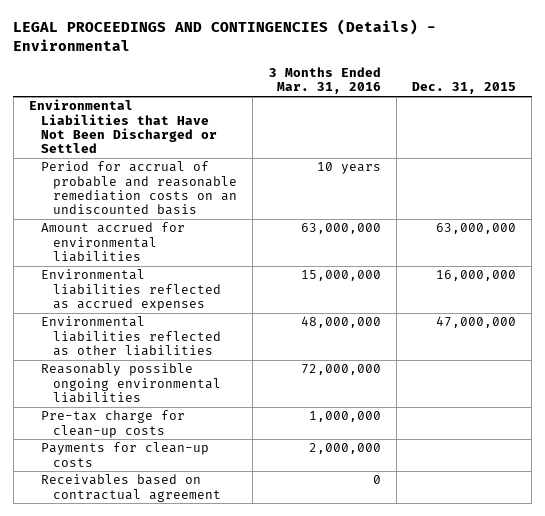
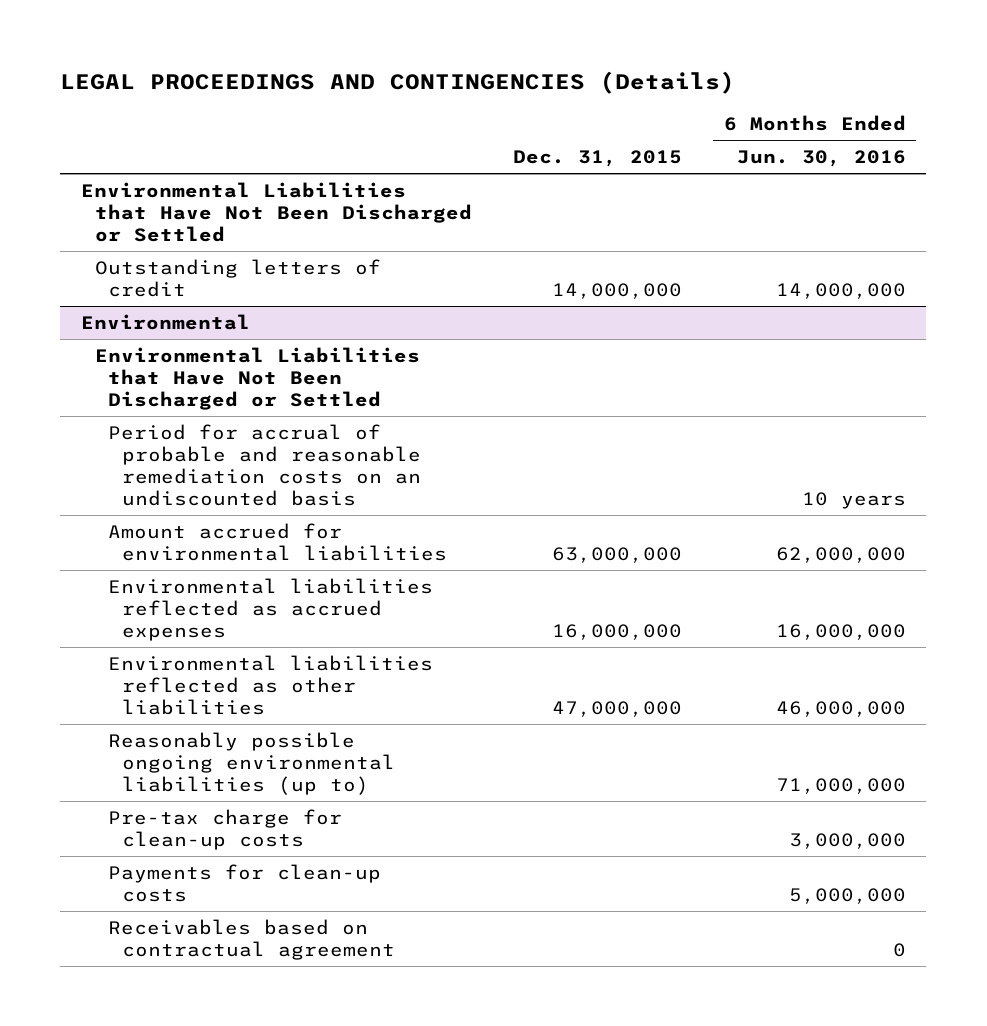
- LEGAL PROCEEDINGS AND CONTINGENCIES (Details) - Environmental
+ LEGAL PROCEEDINGS AND CONTINGENCIES (Details)
- | 3 Months Ended Mar. 31, 2016 | Dec. 31, 2015
+ | Dec. 31, 2015 | 6 Months Ended Jun. 30, 2016
- Period for accrual of probable and reasonable remediation costs on an undiscounted basis | 10 years |
- Amount accrued for environmental liabilities | 63,000,000 | 63,000,000
- Environmental liabilities reflected as accrued expenses | 15,000,000 | 16,000,000
- Environmental liabilities reflected as other liabilities | 48,000,000 | 47,000,000
- Reasonably possible ongoing environmental liabilities | 72,000,000 |
- Pre-tax charge for clean-up costs | 1,000,000 |
- Payments for clean-up costs | 2,000,000 |
- Receivables based on contractual agreement | 0 |
+ Outstanding letters of credit | 14,000,000 | 14,000,000
+ Environmental
+ Environmental Liabilities that Have Not Been Discharged or Settled
+ Period for accrual of probable and reasonable remediation costs on an undiscounted basis | | 10 years
+ Amount accrued for environmental liabilities | 63,000,000 | 62,000,000
+ Environmental liabilities reflected as accrued expenses | 16,000,000 | 16,000,000
+ Environmental liabilities reflected as other liabilities | 47,000,000 | 46,000,000
+ Reasonably possible ongoing environmental liabilities (up to) | | 71,000,000
+ Pre-tax charge for clean-up costs | | 3,000,000
+ Payments for clean-up costs | | 5,000,000
+ Receivables based on contractual agreement | | 0

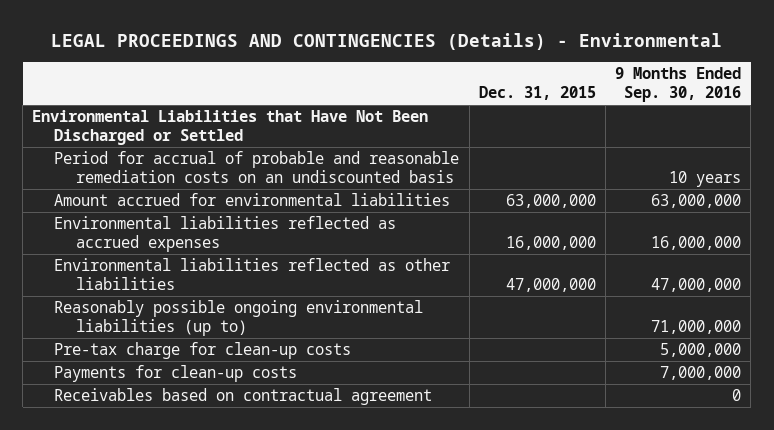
- LEGAL PROCEEDINGS AND CONTINGENCIES (Details)
+ LEGAL PROCEEDINGS AND CONTINGENCIES (Details) - Environmental
- | Dec. 31, 2015 | 6 Months Ended Jun. 30, 2016
+ | Dec. 31, 2015 | 9 Months Ended Sep. 30, 2016
- Outstanding letters of credit | 14,000,000 | 14,000,000
- Environmental
- Environmental Liabilities that Have Not Been Discharged or Settled
- Period for accrual of probable and reasonable remediation costs on an undiscounted basis | | 10 years
- Amount accrued for environmental liabilities | 63,000,000 | 62,000,000
- Environmental liabilities reflected as accrued expenses | 16,000,000 | 16,000,000
- Environmental liabilities reflected as other liabilities | 47,000,000 | 46,000,000
- Reasonably possible ongoing environmental liabilities (up to) | | 71,000,000
- Pre-tax charge for clean-up costs | | 3,000,000
- Payments for clean-up costs | | 5,000,000
- Receivables based on contractual agreement | | 0
+ Period for accrual of probable and reasonable remediation costs on an undiscounted basis | | 10 years
+ Amount accrued for environmental liabilities | 63,000,000 | 63,000,000
+ Environmental liabilities reflected as accrued expenses | 16,000,000 | 16,000,000
+ Environmental liabilities reflected as other liabilities | 47,000,000 | 47,000,000
+ Reasonably possible ongoing environmental liabilities (up to) | | 71,000,000
+ Pre-tax charge for clean-up costs | | 5,000,000
+ Payments for clean-up costs | | 7,000,000
+ Receivables based on contractual agreement | | 0

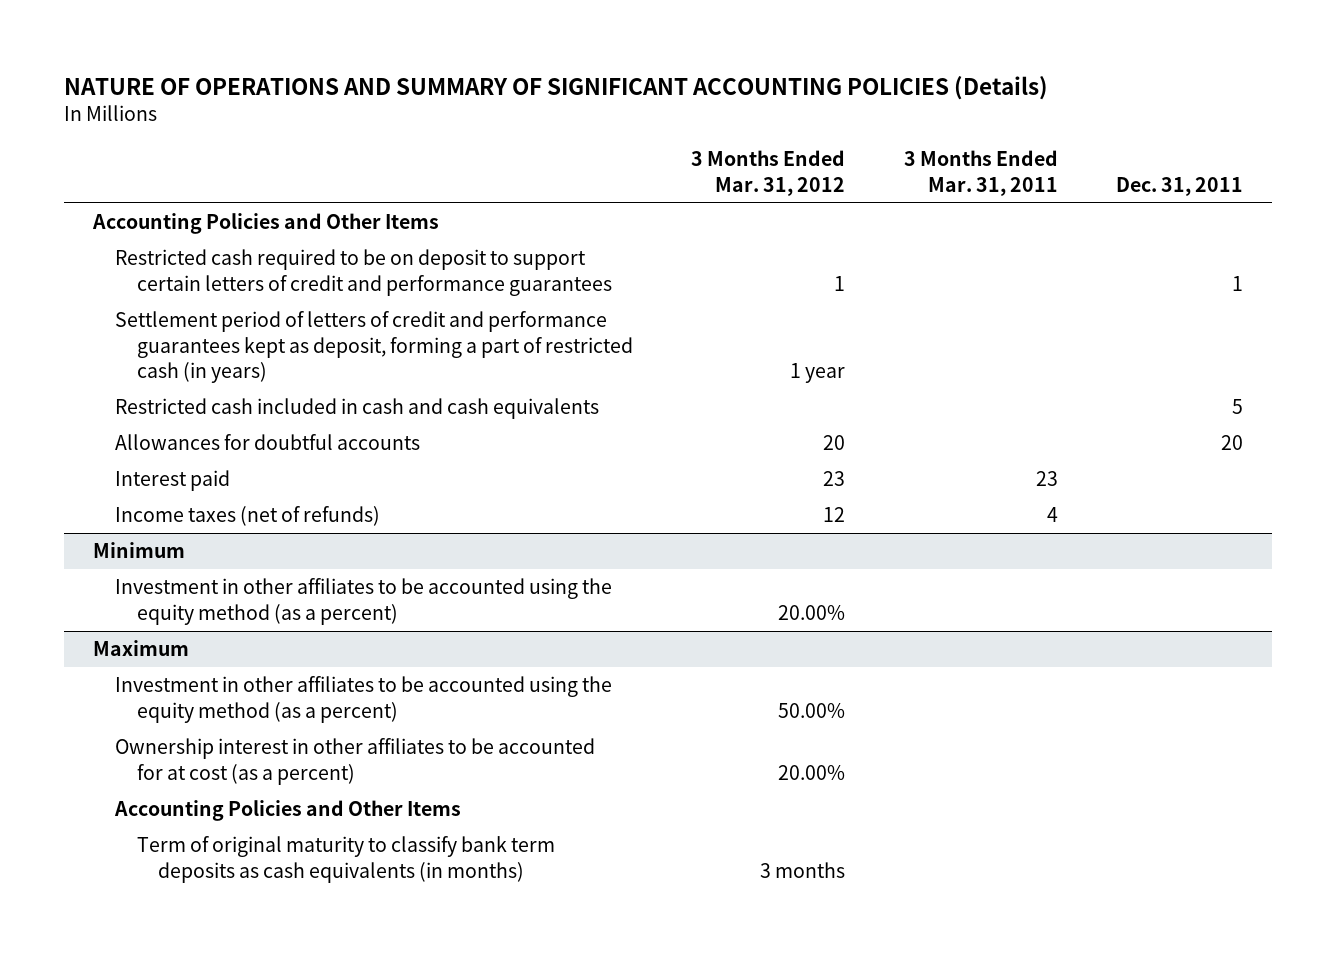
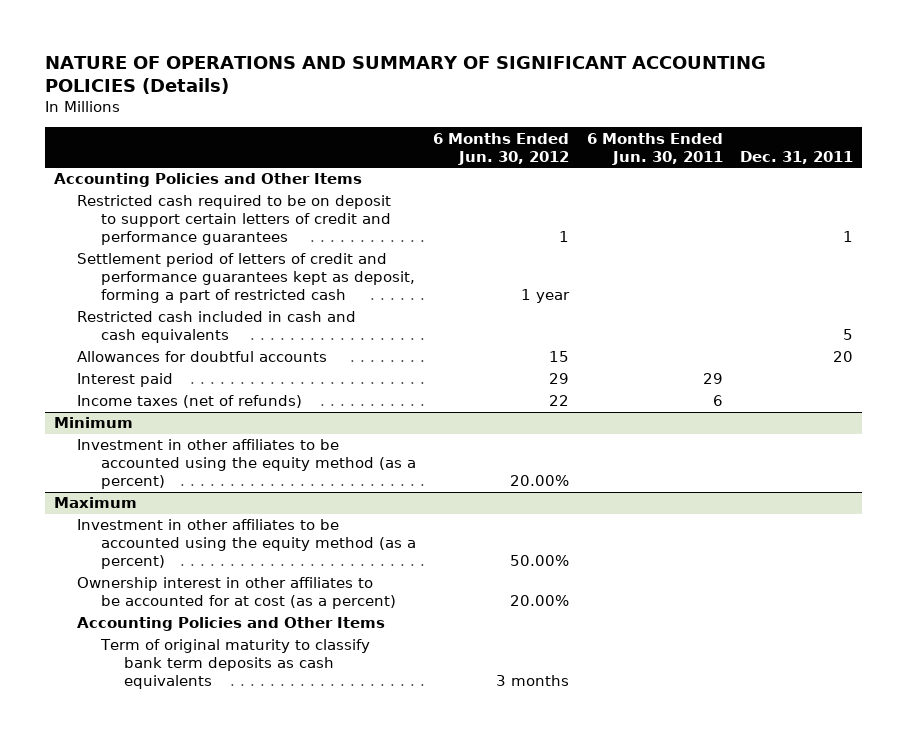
- | 3 Months Ended Mar. 31, 2012 | 3 Months Ended Mar. 31, 2011 | Dec. 31, 2011
+ | 6 Months Ended Jun. 30, 2012 | 6 Months Ended Jun. 30, 2011 | Dec. 31, 2011
- Settlement period of letters of credit and performance guarantees kept as deposit, forming a part of restricted cash (in years) | 1 year | |
+ Settlement period of letters of credit and performance guarantees kept as deposit, forming a part of restricted cash | 1 year | |
@ Maximum
- Term of original maturity to classify bank term deposits as cash equivalents (in months) | 3 months | |
+ Term of original maturity to classify bank term deposits as cash equivalents | 3 months | |

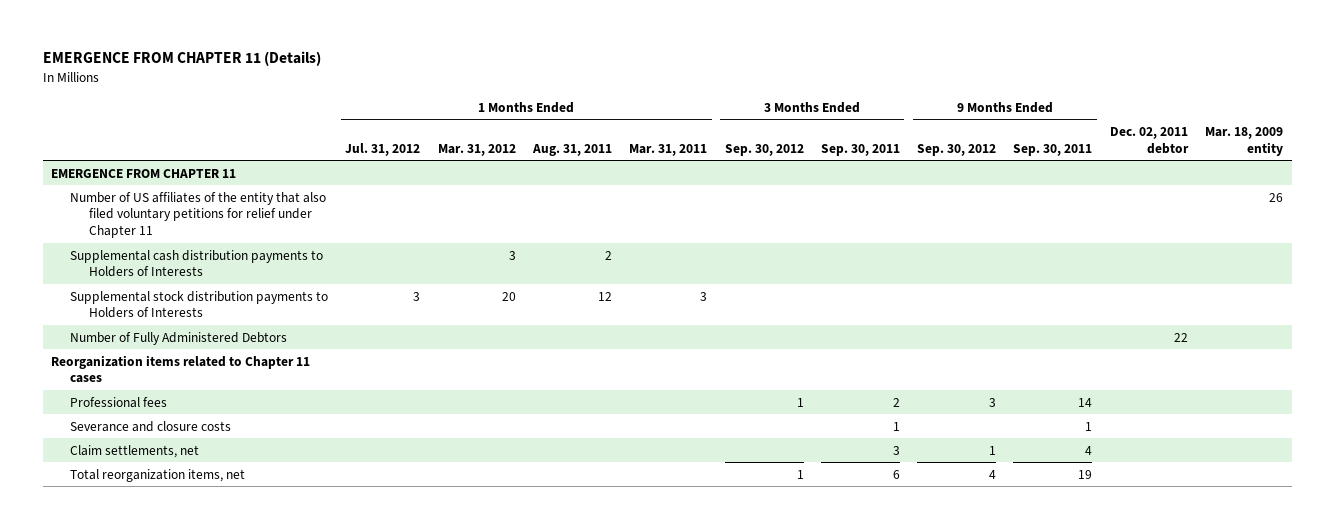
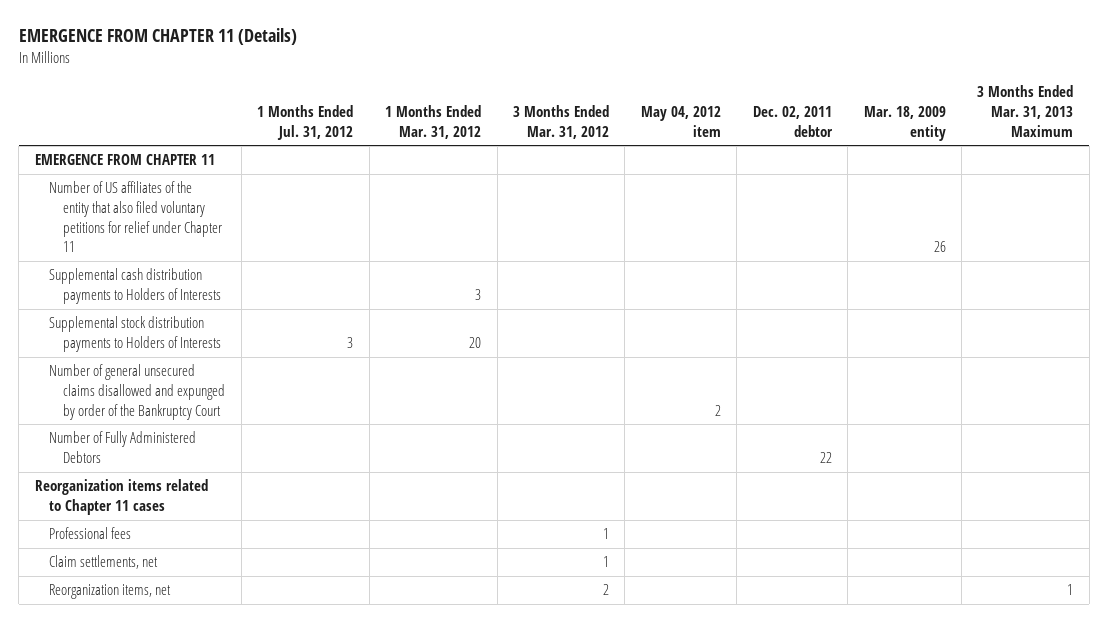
- | 1 Months Ended Jul. 31, 2012 | 1 Months Ended Mar. 31, 2012 | 1 Months Ended Aug. 31, 2011 | 1 Months Ended Mar. 31, 2011 | 3 Months Ended Sep. 30, 2012 | 3 Months Ended Sep. 30, 2011 | 9 Months Ended Sep. 30, 2012 | 9 Months Ended Sep. 30, 2011 | Dec. 02, 2011 debtor | Mar. 18, 2009 entity
+ | 1 Months Ended Jul. 31, 2012 | 1 Months Ended Mar. 31, 2012 | 3 Months Ended Mar. 31, 2012 | May 04, 2012 item | Dec. 02, 2011 debtor | Mar. 18, 2009 entity | 3 Months Ended Mar. 31, 2013 Maximum
+ Number of general unsecured claims disallowed and expunged by order of the Bankruptcy Court | | | | 2 | | |
- Severance and closure costs | | | | | | 1 | | 1 | |
- Total reorganization items, net | | | | | 1 | 6 | 4 | 19 | |
+ Reorganization items, net | | | 2 | | | | 1

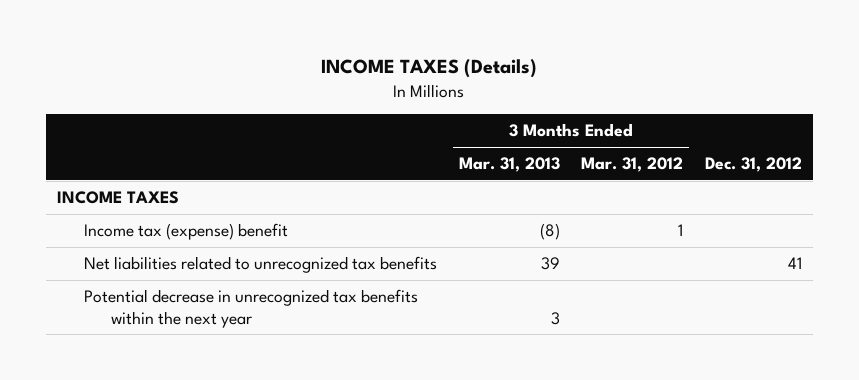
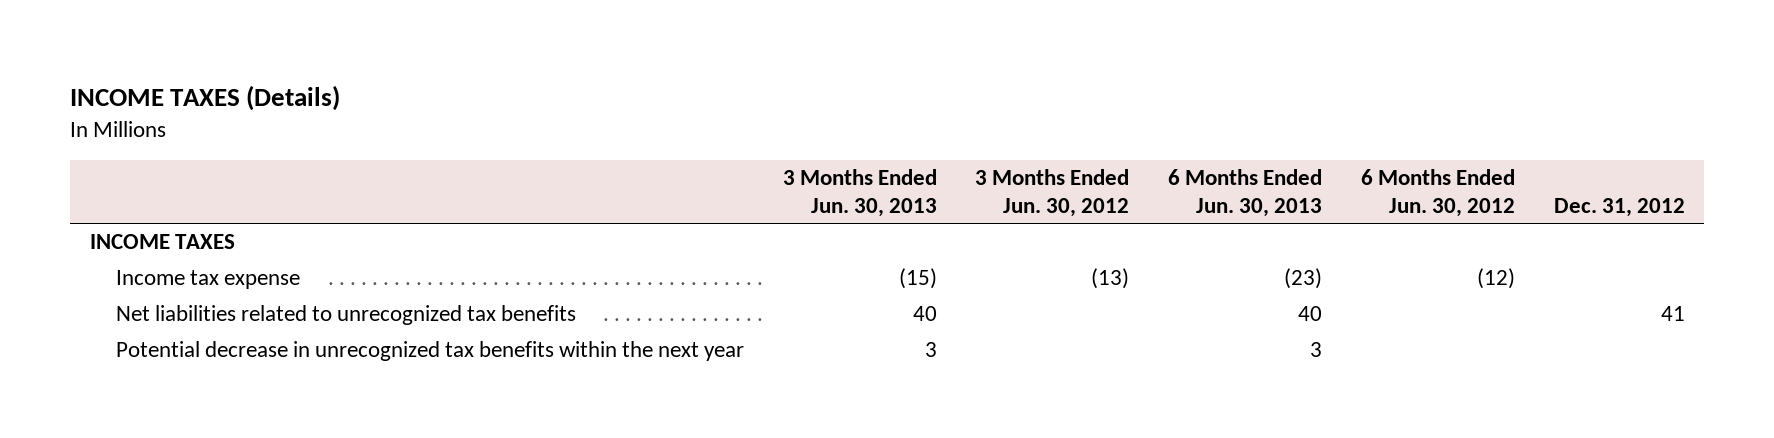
- | 3 Months Ended Mar. 31, 2013 | 3 Months Ended Mar. 31, 2012 | Dec. 31, 2012
+ | 3 Months Ended Jun. 30, 2013 | 3 Months Ended Jun. 30, 2012 | 6 Months Ended Jun. 30, 2013 | 6 Months Ended Jun. 30, 2012 | Dec. 31, 2012
- Income tax (expense) benefit | (8) | 1 |
+ Income tax expense | (15) | (13) | (23) | (12) |

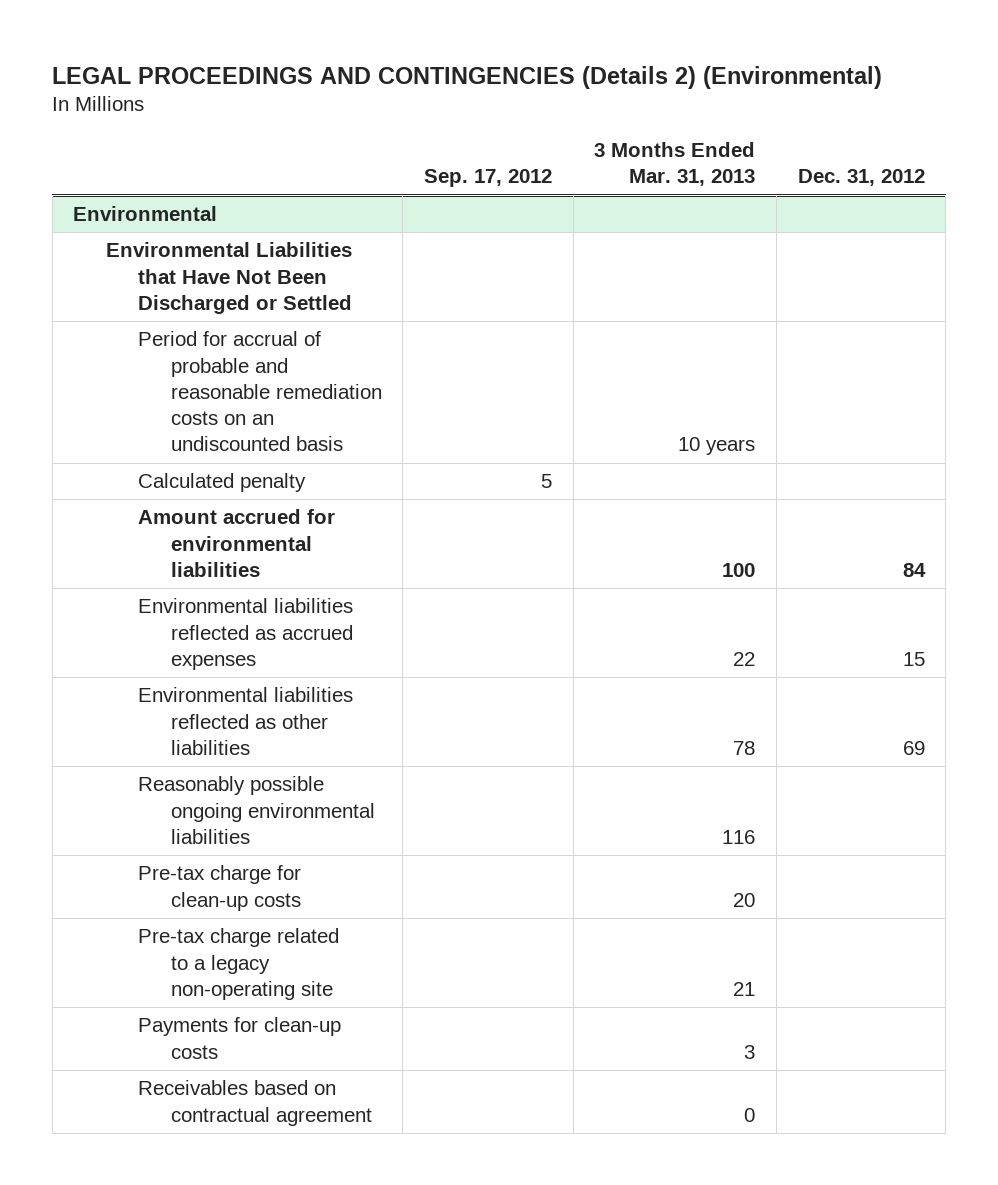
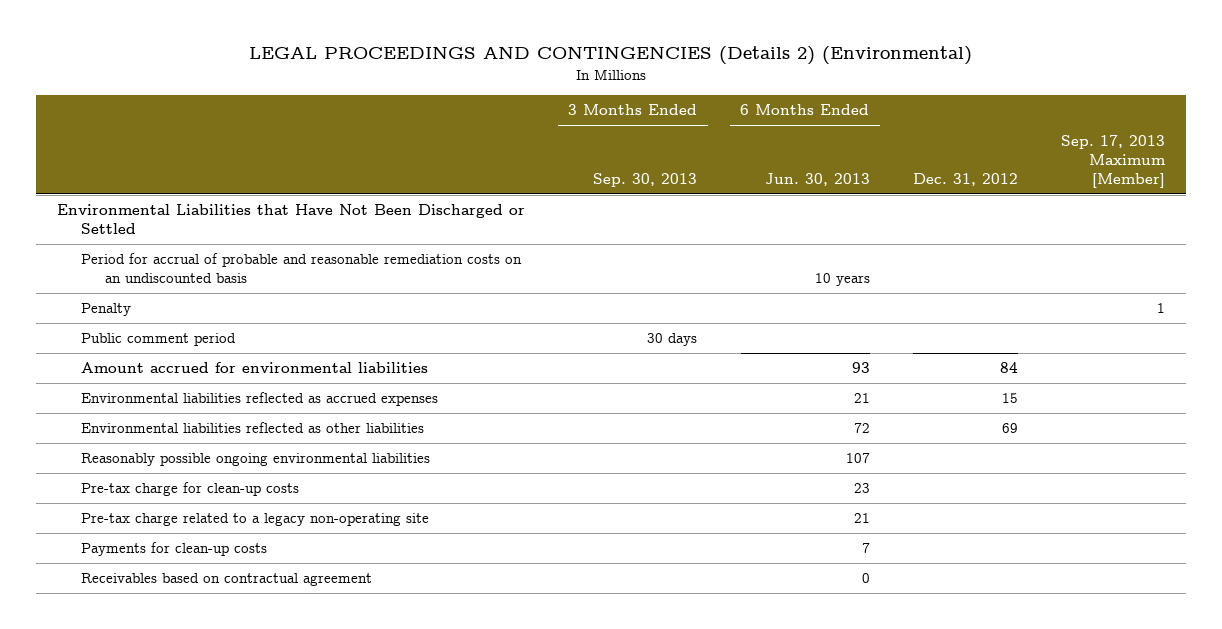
- | Sep. 17, 2012 | 3 Months Ended Mar. 31, 2013 | Dec. 31, 2012
+ | 3 Months Ended Sep. 30, 2013 | 6 Months Ended Jun. 30, 2013 | Dec. 31, 2012 | Sep. 17, 2013 Maximum [Member]
- Environmental
- Calculated penalty | 5 | |
+ Penalty | | | | 1
+ Public comment period | 30 days | | |

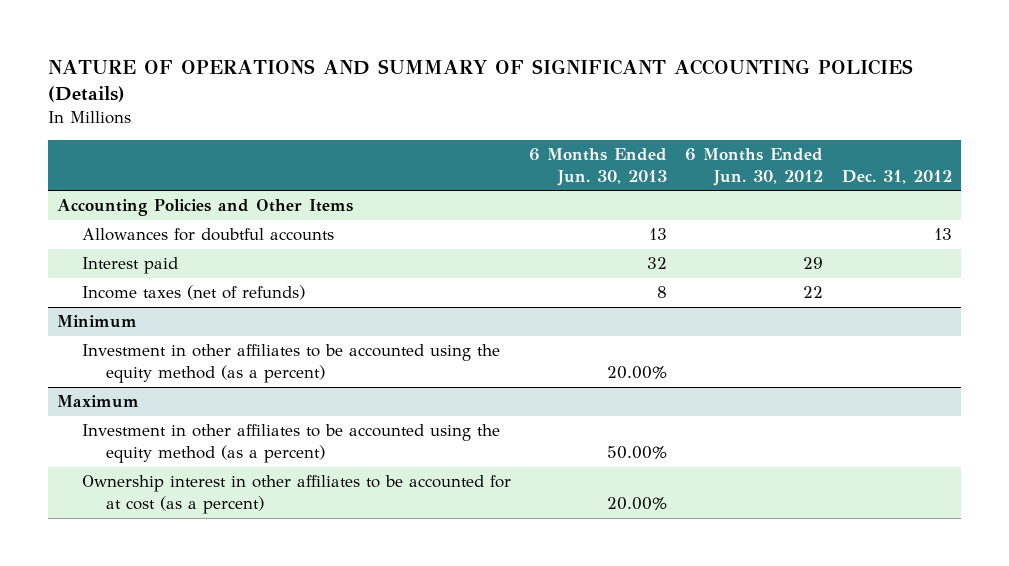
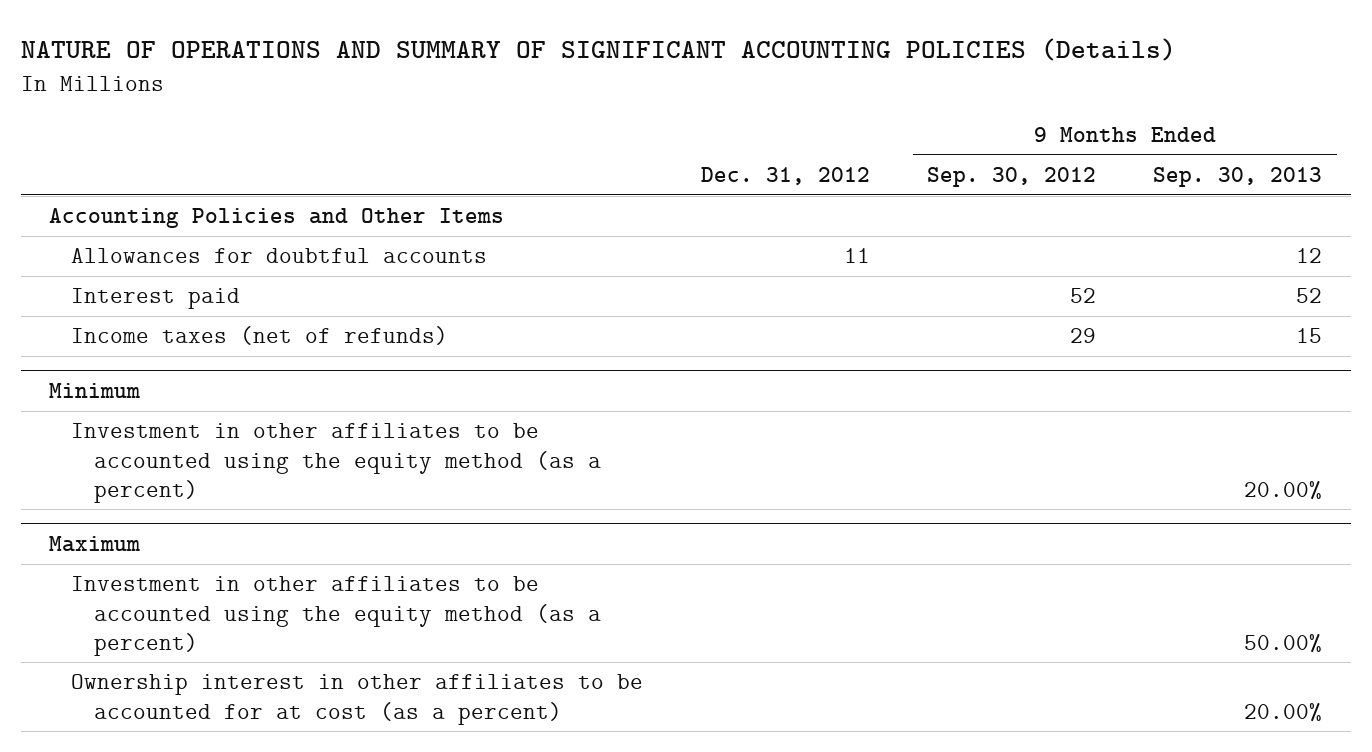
- | 6 Months Ended Jun. 30, 2013 | 6 Months Ended Jun. 30, 2012 | Dec. 31, 2012
+ | Dec. 31, 2012 | 9 Months Ended Sep. 30, 2012 | 9 Months Ended Sep. 30, 2013
- Allowances for doubtful accounts | 13 | | 13
+ Allowances for doubtful accounts | 11 | | 12

